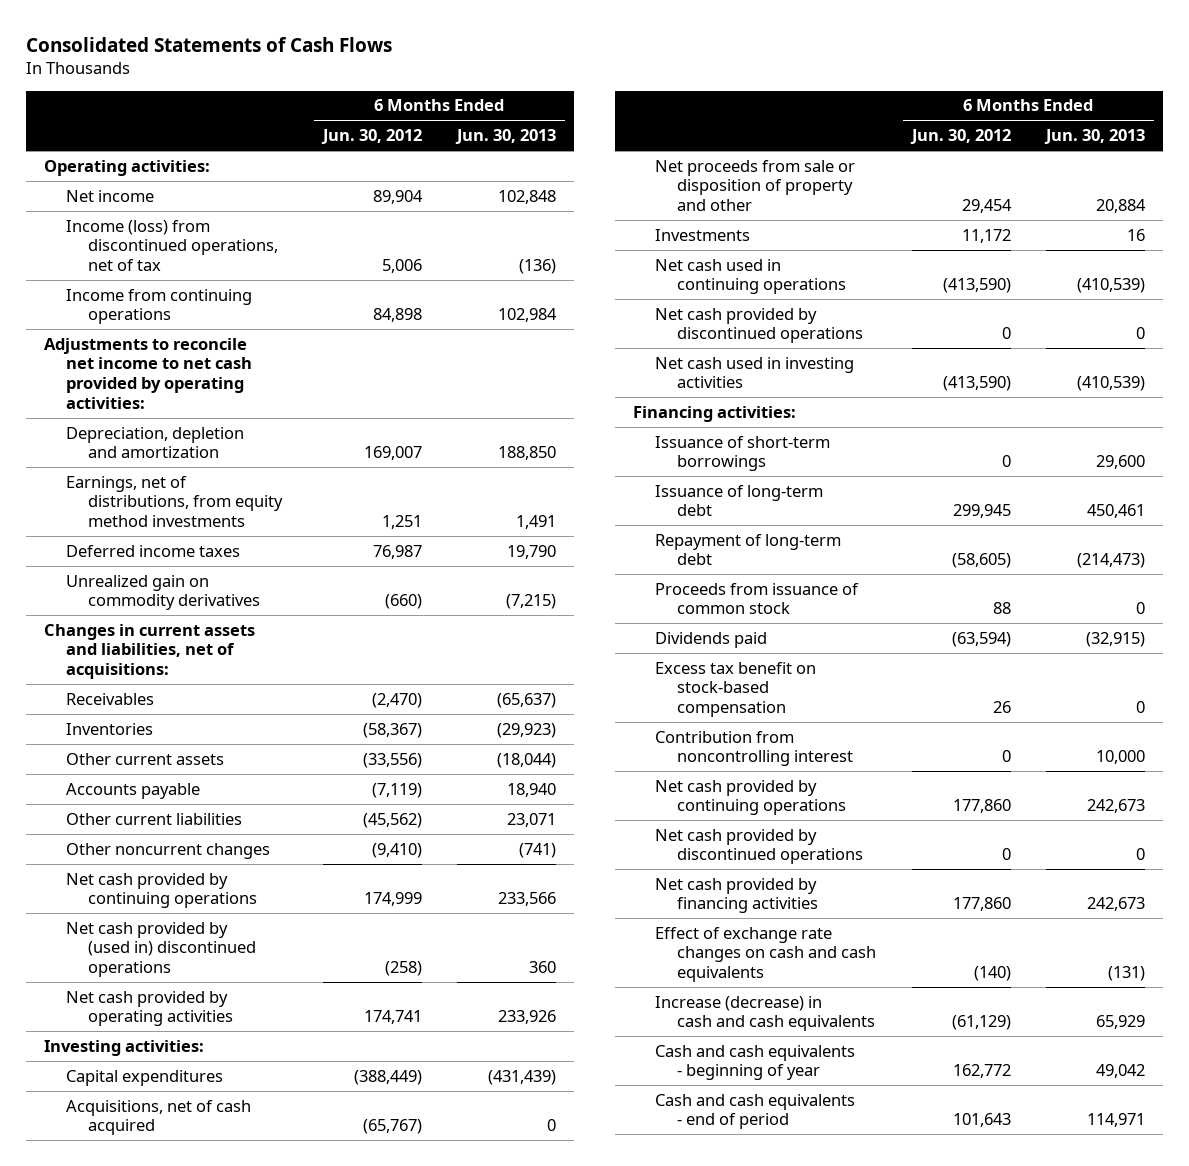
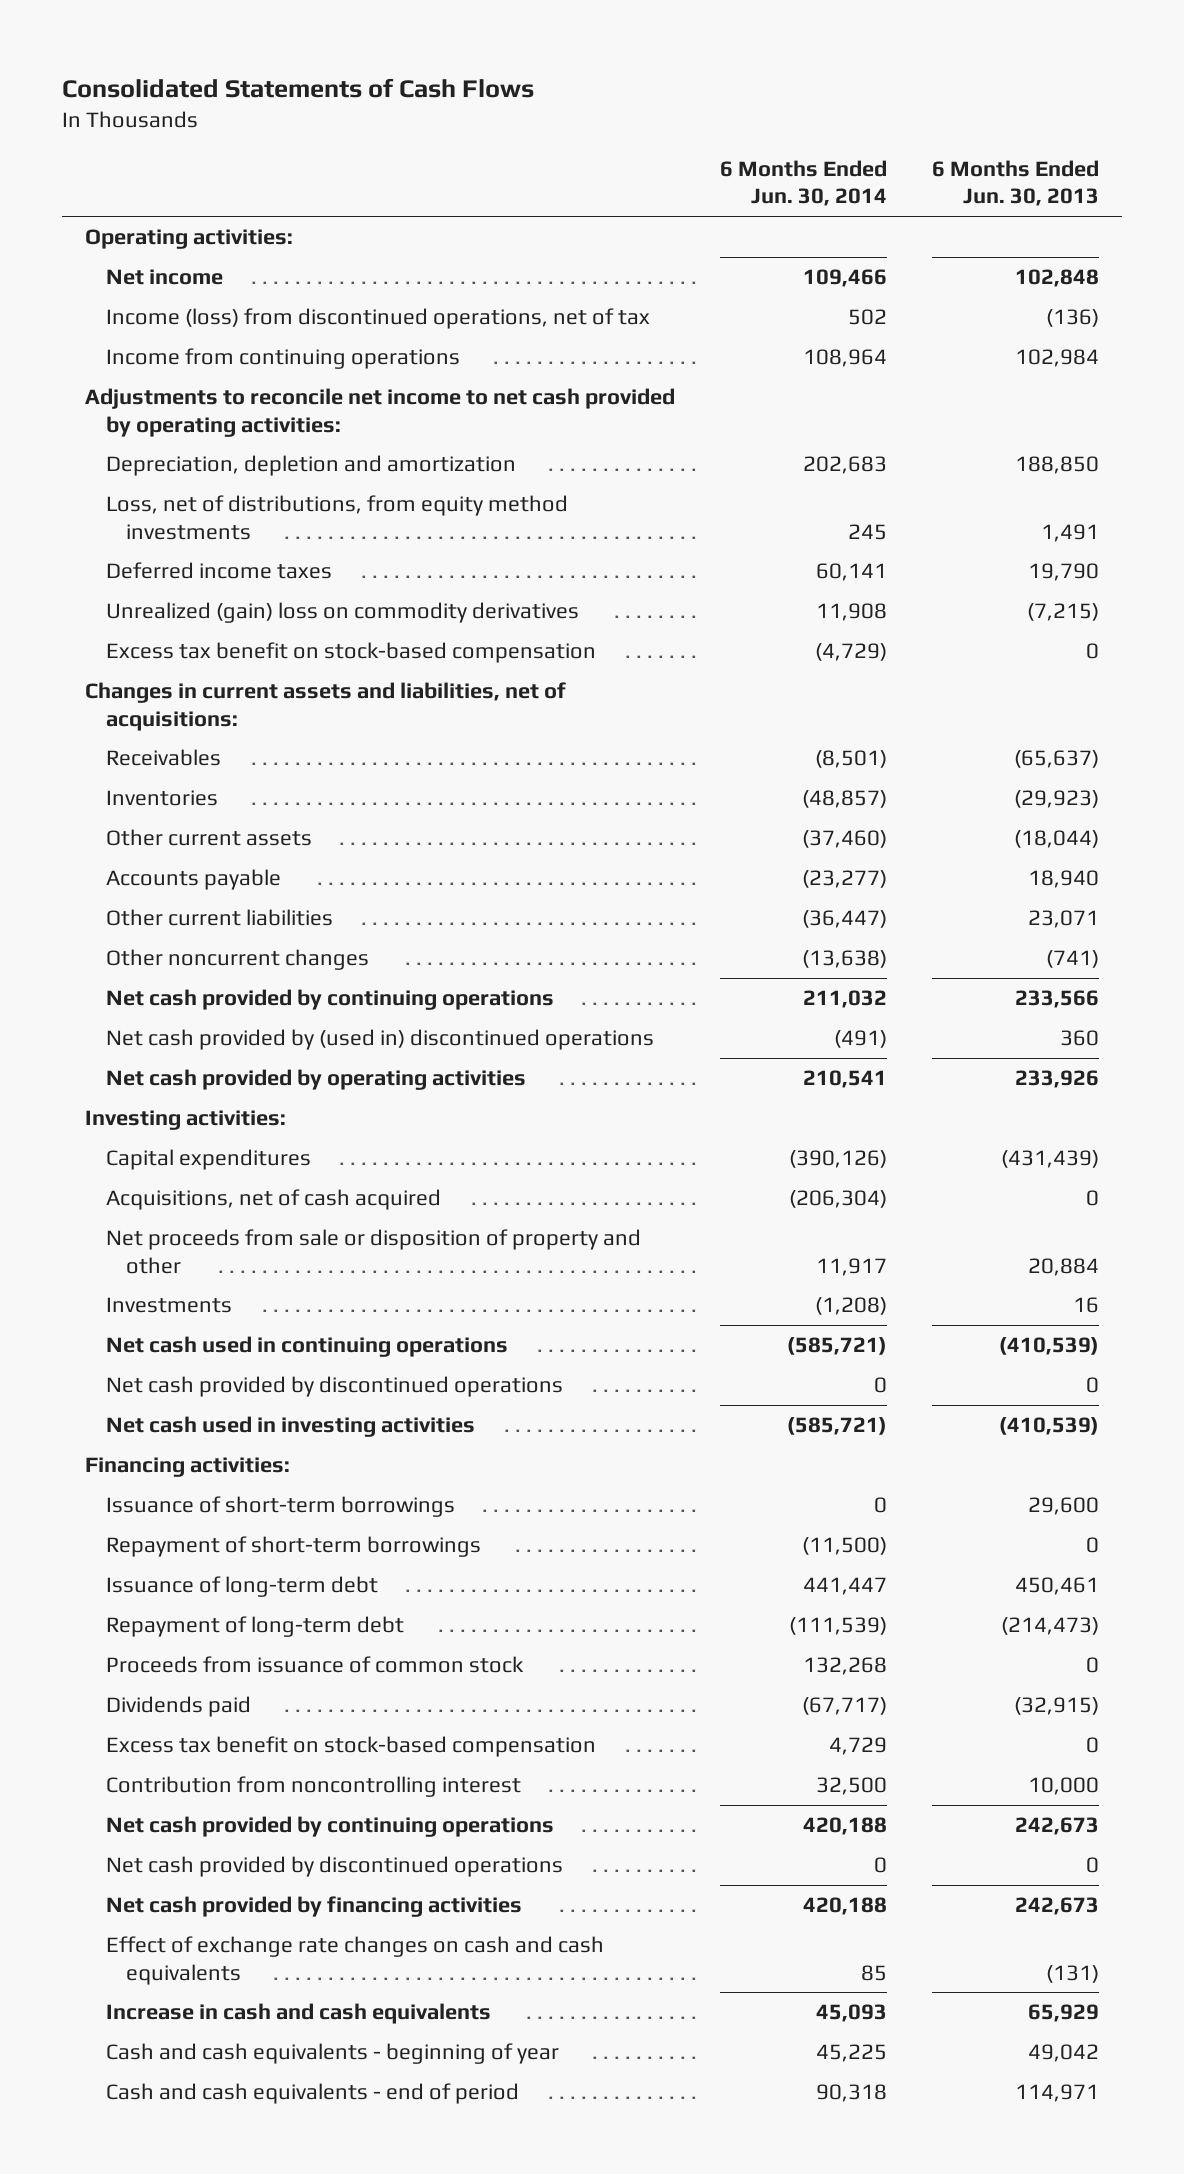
- | 6 Months Ended Jun. 30, 2012 | 6 Months Ended Jun. 30, 2013
+ | 6 Months Ended Jun. 30, 2014 | 6 Months Ended Jun. 30, 2013
- Earnings, net of distributions, from equity method investments | 1,251 | 1,491
+ Loss, net of distributions, from equity method investments | 245 | 1,491
- Unrealized gain on commodity derivatives | (660) | (7,215)
+ Unrealized (gain) loss on commodity derivatives | 11,908 | (7,215)
+ Excess tax benefit on stock-based compensation | (4,729) | 0
+ Repayment of short-term borrowings | (11,500) | 0
- Increase (decrease) in cash and cash equivalents | (61,129) | 65,929
+ Increase in cash and cash equivalents | 45,093 | 65,929

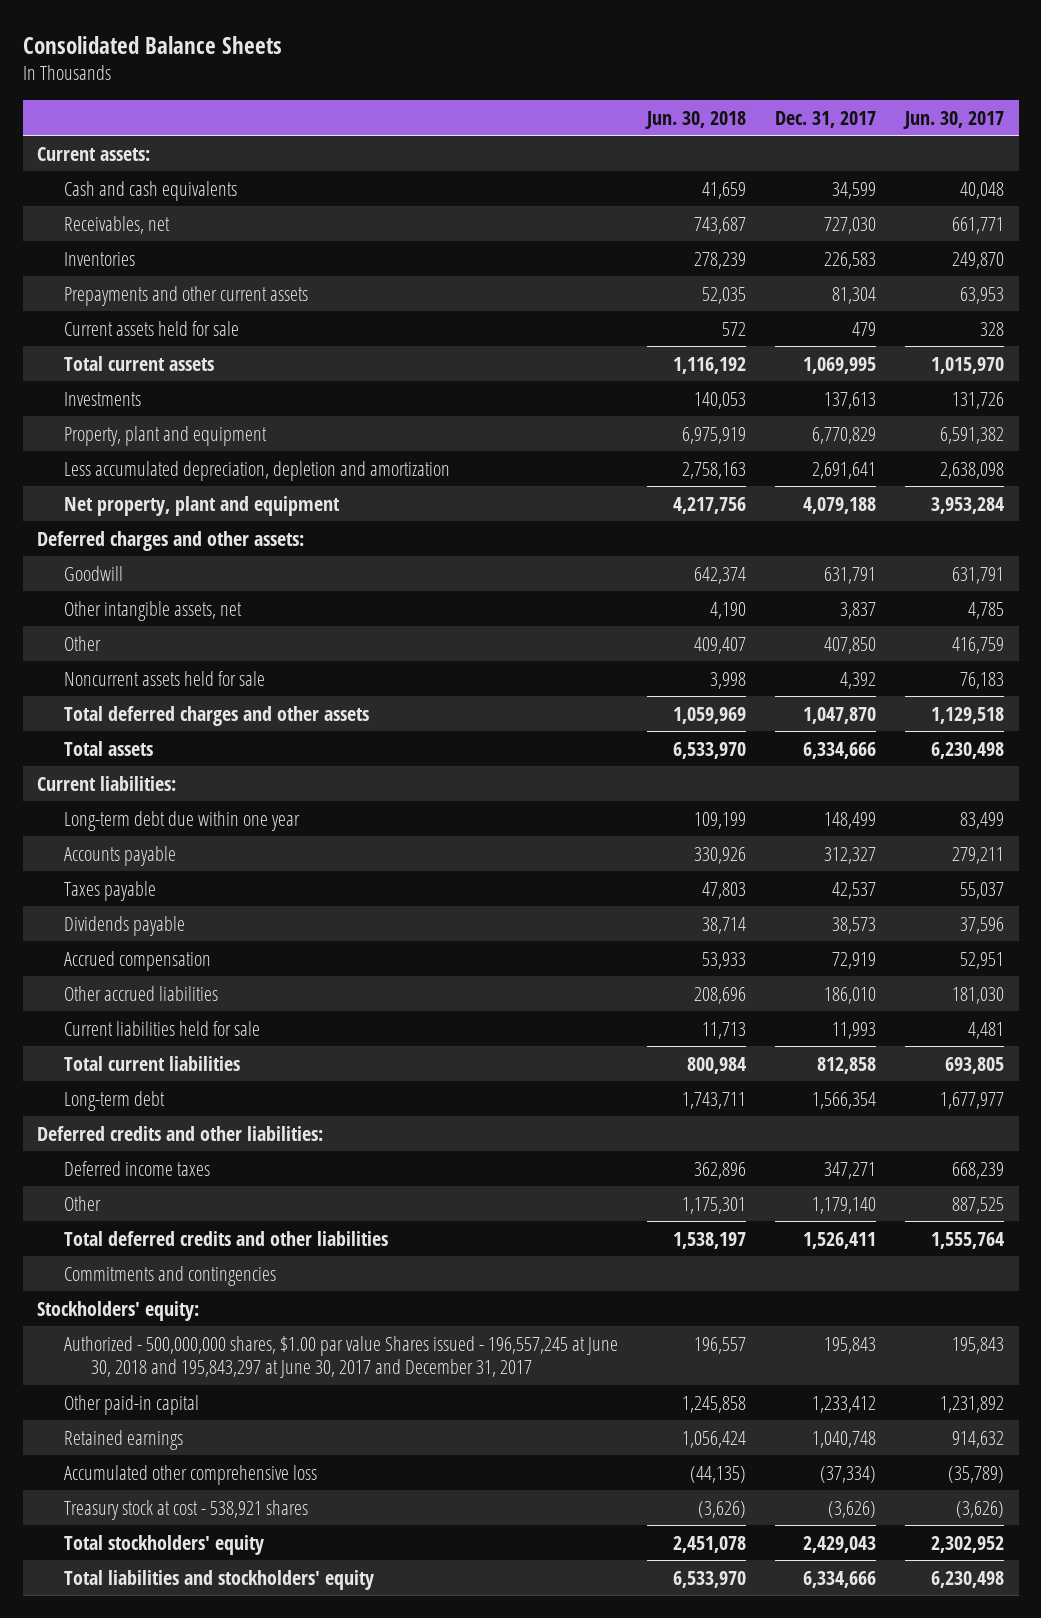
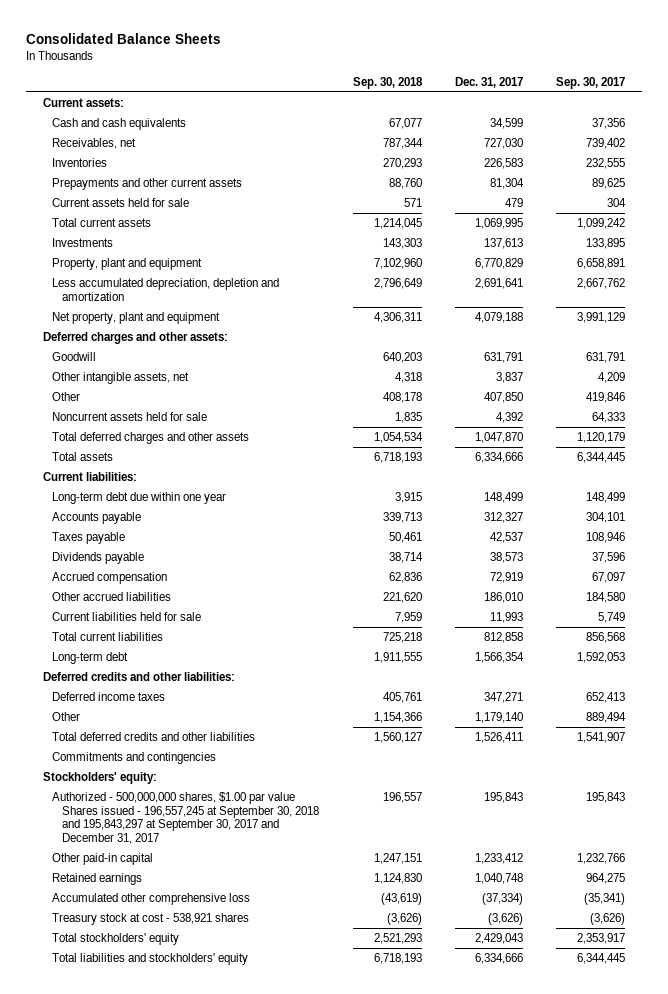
- | Jun. 30, 2018 | Dec. 31, 2017 | Jun. 30, 2017
+ | Sep. 30, 2018 | Dec. 31, 2017 | Sep. 30, 2017
- Authorized - 500,000,000 shares, $1.00 par value Shares issued - 196,557,245 at June 30, 2018 and 195,843,297 at June 30, 2017 and December 31, 2017 | 196,557 | 195,843 | 195,843
+ Authorized - 500,000,000 shares, $1.00 par value Shares issued - 196,557,245 at September 30, 2018 and 195,843,297 at September 30, 2017 and December 31, 2017 | 196,557 | 195,843 | 195,843

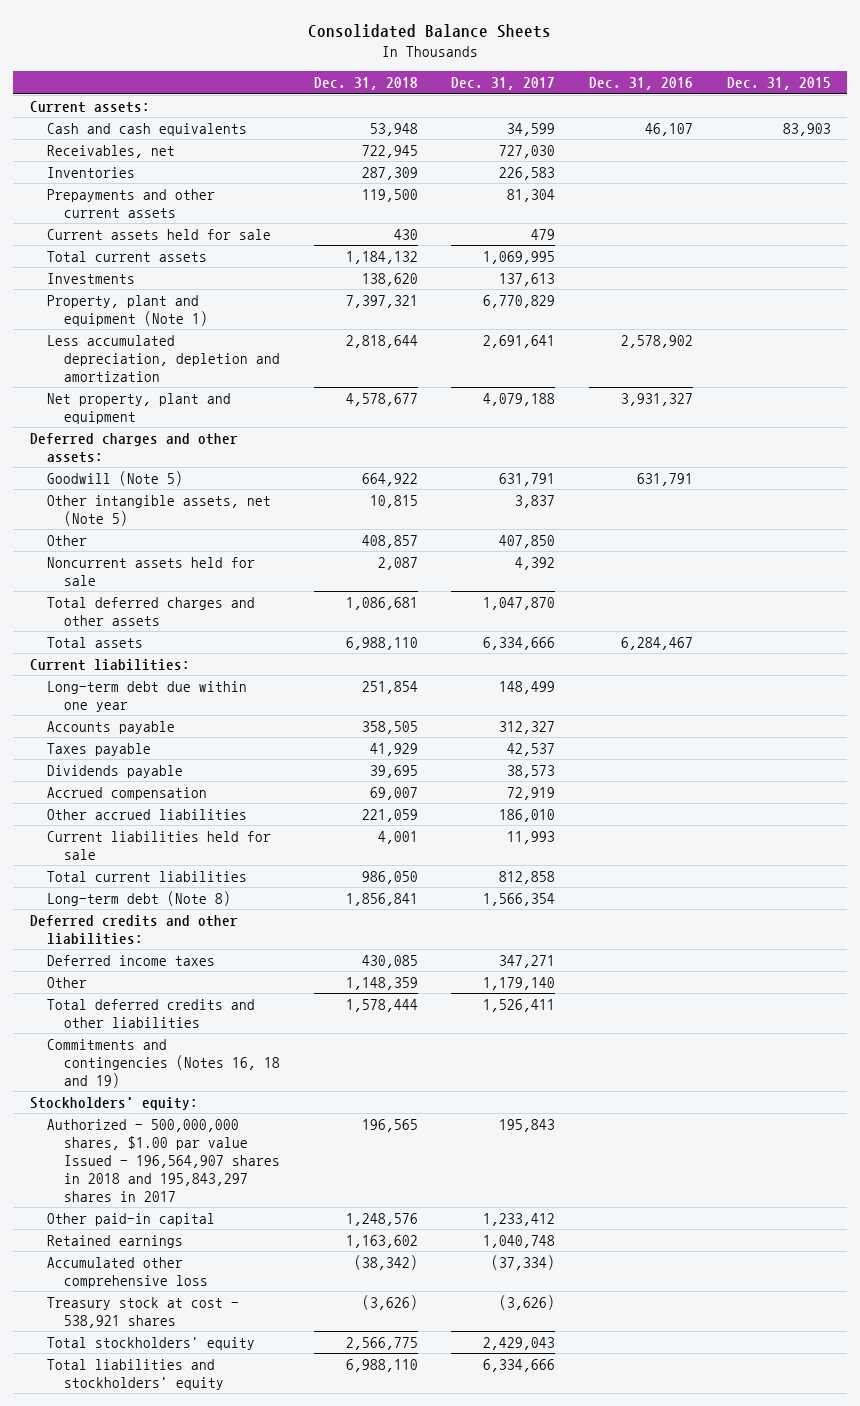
- | Sep. 30, 2018 | Dec. 31, 2017 | Sep. 30, 2017
+ | Dec. 31, 2018 | Dec. 31, 2017 | Dec. 31, 2016 | Dec. 31, 2015
- Property, plant and equipment | 7,102,960 | 6,770,829 | 6,658,891
+ Property, plant and equipment (Note 1) | 7,397,321 | 6,770,829 | |
- Goodwill | 640,203 | 631,791 | 631,791
- Other intangible assets, net | 4,318 | 3,837 | 4,209
+ Goodwill (Note 5) | 664,922 | 631,791 | 631,791 |
+ Other intangible assets, net (Note 5) | 10,815 | 3,837 | |
- Long-term debt | 1,911,555 | 1,566,354 | 1,592,053
+ Long-term debt (Note 8) | 1,856,841 | 1,566,354 | |
- Commitments and contingencies
+ Commitments and contingencies (Notes 16, 18 and 19)
- Authorized - 500,000,000 shares, $1.00 par value Shares issued - 196,557,245 at September 30, 2018 and 195,843,297 at September 30, 2017 and December 31, 2017 | 196,557 | 195,843 | 195,843
+ Authorized - 500,000,000 shares, $1.00 par value Issued - 196,564,907 shares in 2018 and 195,843,297 shares in 2017 | 196,565 | 195,843 | |

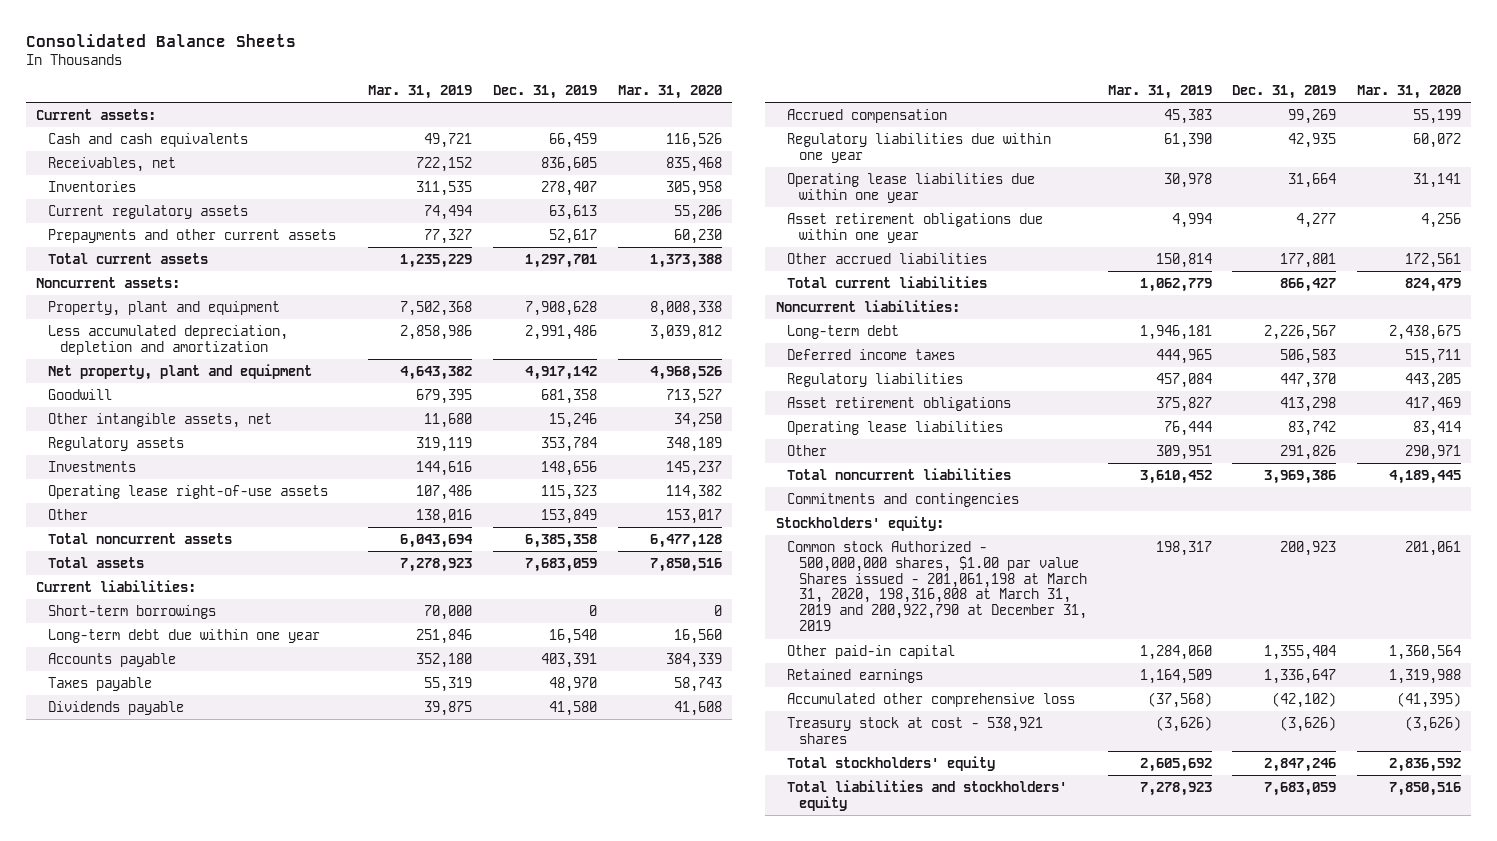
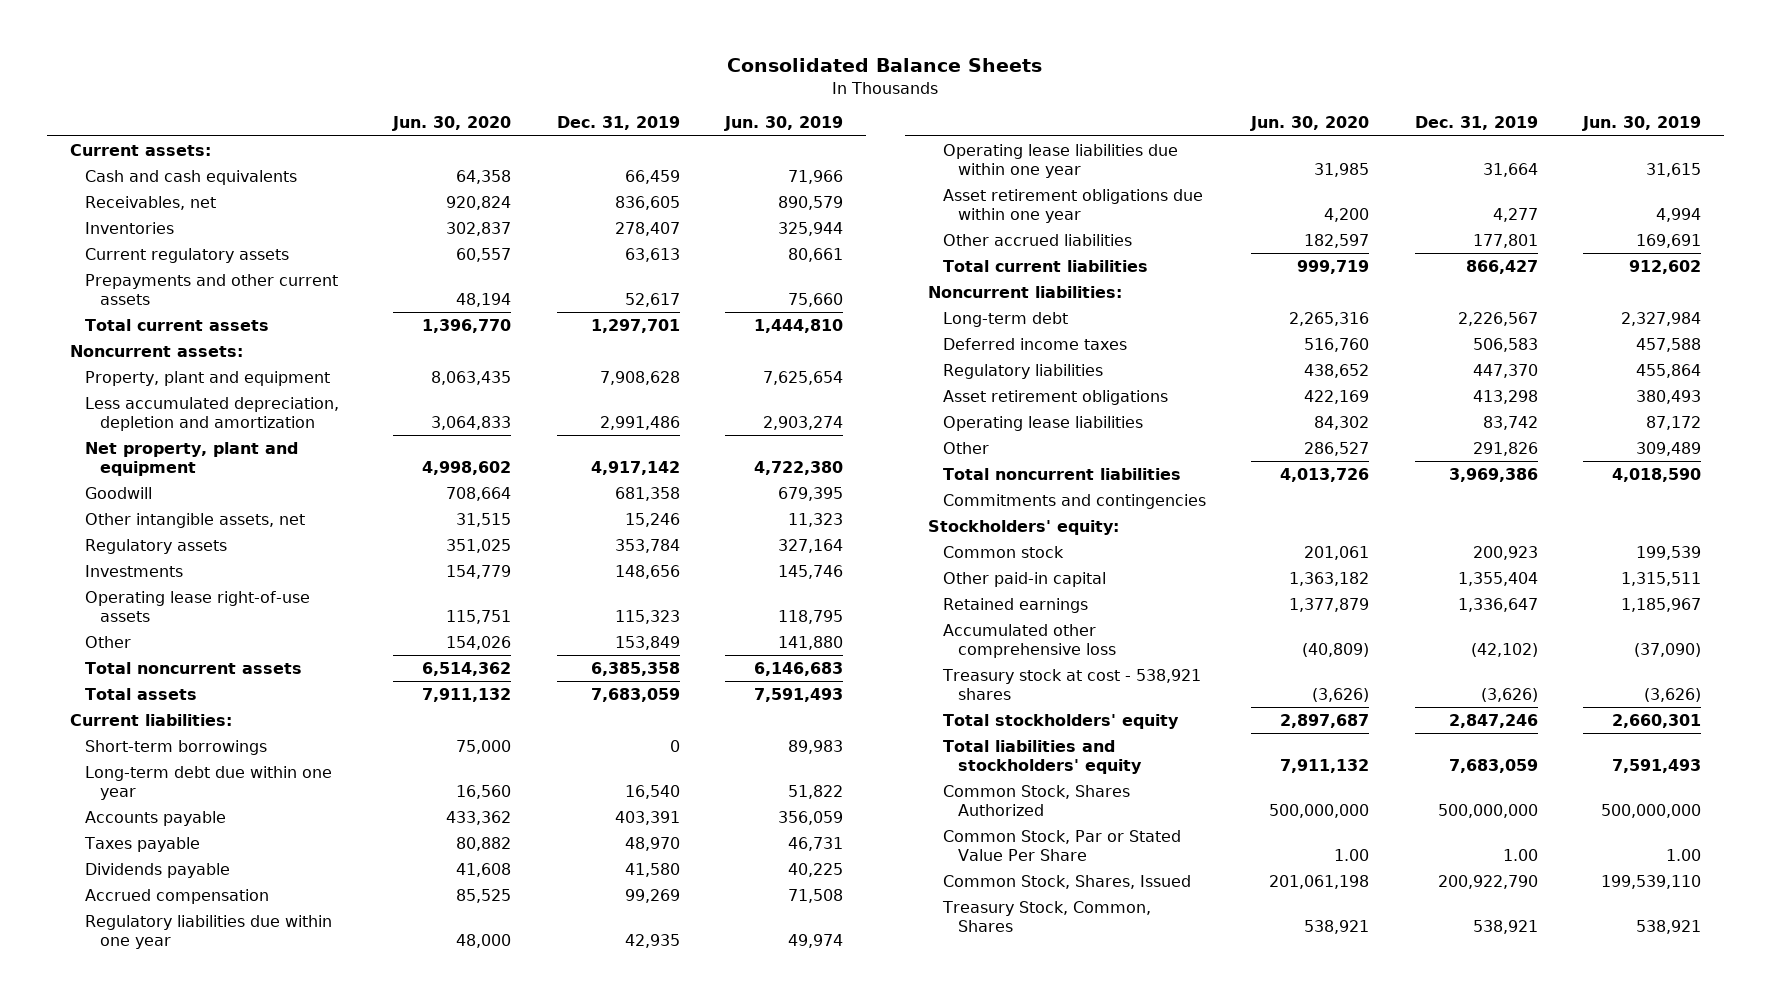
- | Mar. 31, 2019 | Dec. 31, 2019 | Mar. 31, 2020
+ | Jun. 30, 2020 | Dec. 31, 2019 | Jun. 30, 2019
- Common stock Authorized - 500,000,000 shares, $1.00 par value Shares issued - 201,061,198 at March 31, 2020, 198,316,808 at March 31, 2019 and 200,922,790 at December 31, 2019 | 198,317 | 200,923 | 201,061
+ Common stock | 201,061 | 200,923 | 199,539
+ Common Stock, Shares Authorized | 500,000,000 | 500,000,000 | 500,000,000
+ Common Stock, Par or Stated Value Per Share | 1.00 | 1.00 | 1.00
+ Common Stock, Shares, Issued | 201,061,198 | 200,922,790 | 199,539,110
+ Treasury Stock, Common, Shares | 538,921 | 538,921 | 538,921

